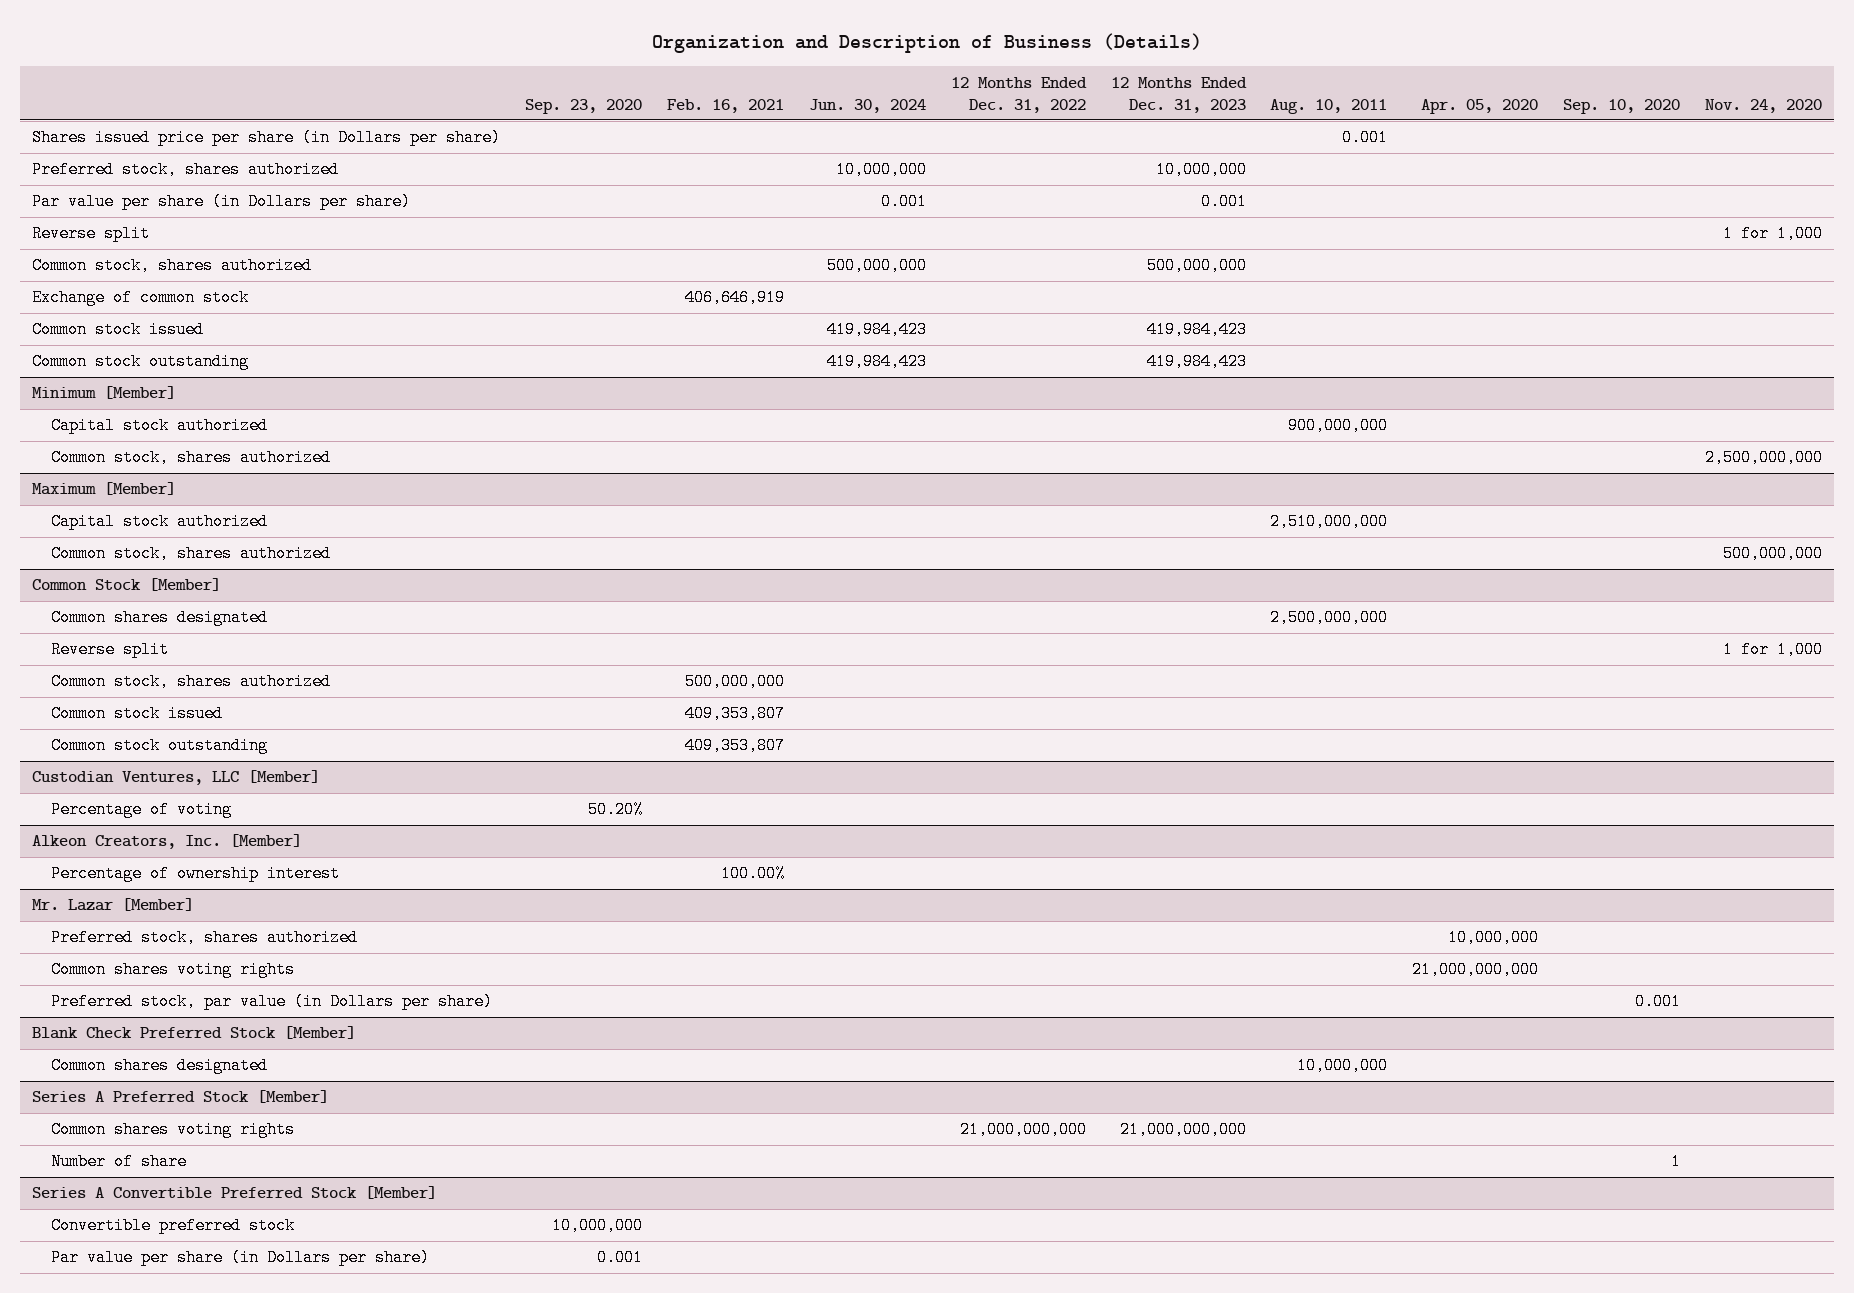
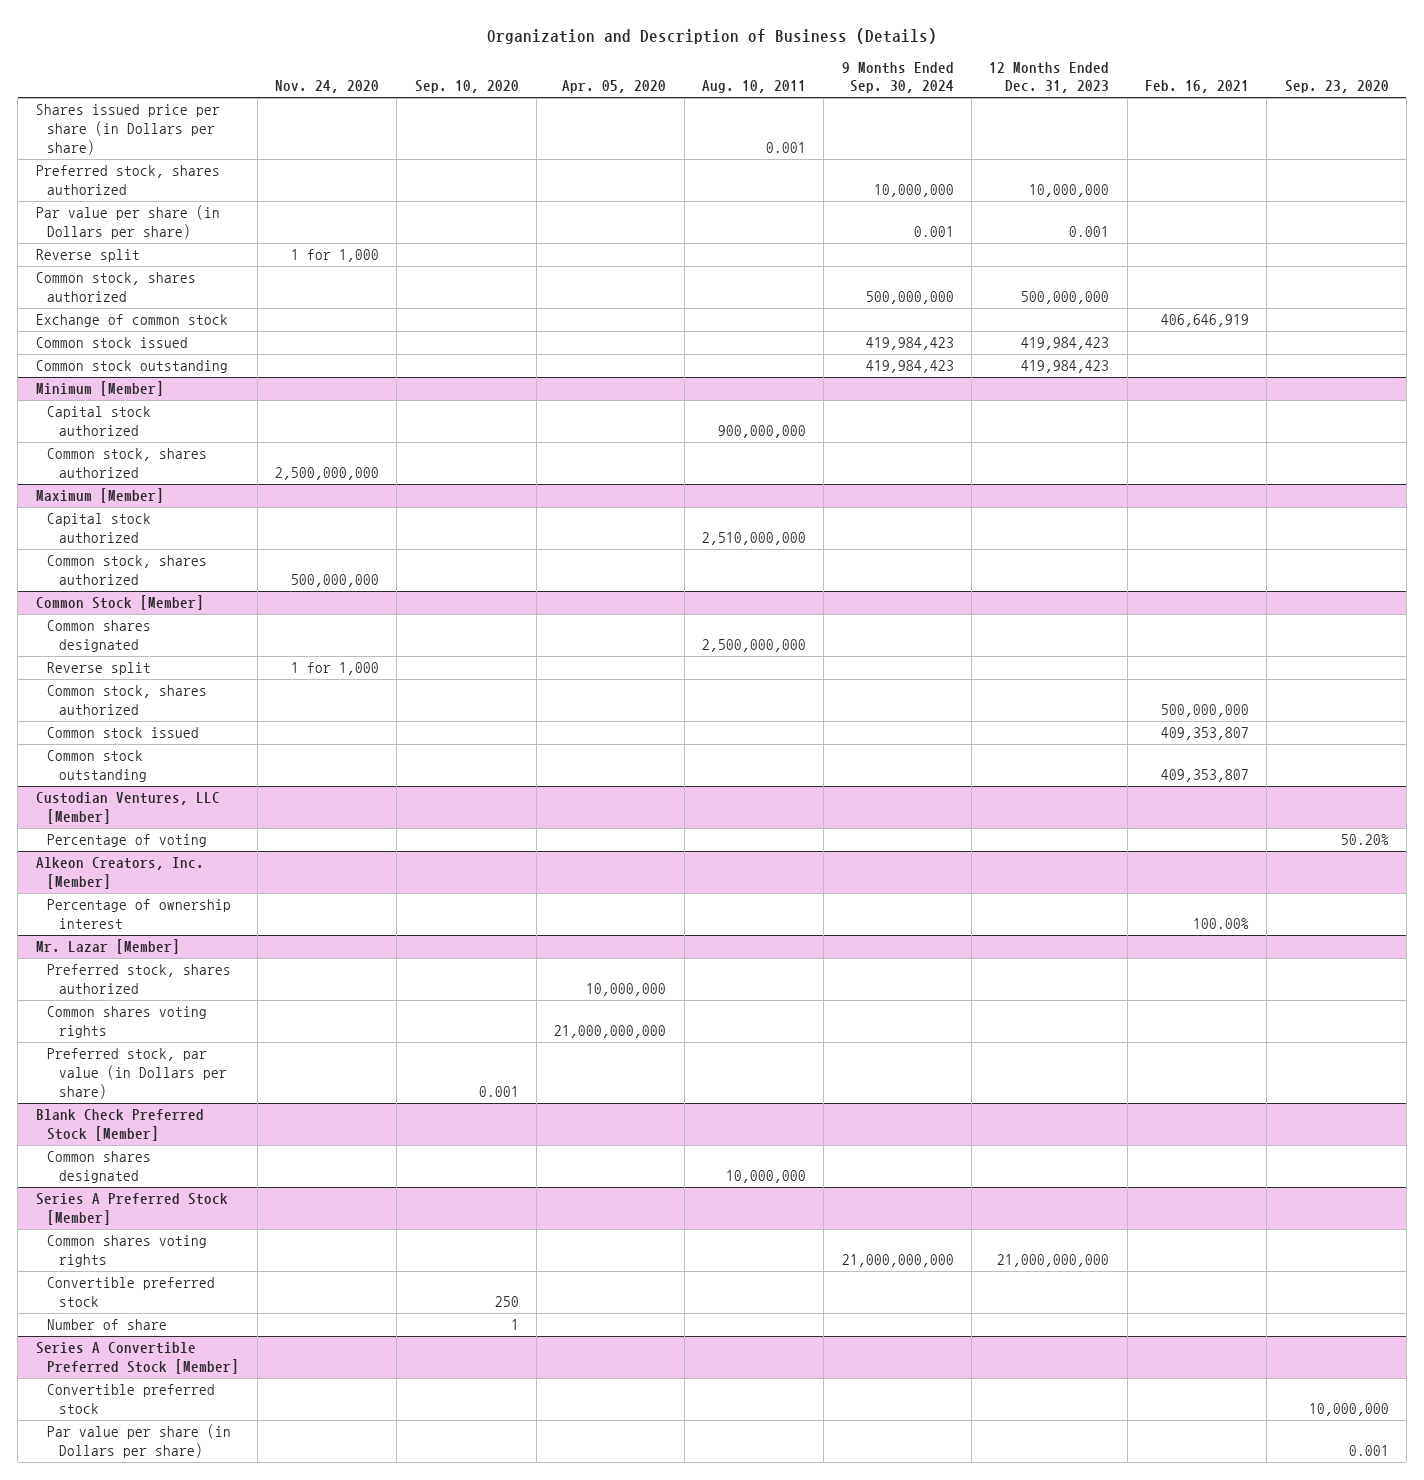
- | Sep. 23, 2020 | Feb. 16, 2021 | Jun. 30, 2024 | 12 Months Ended Dec. 31, 2022 | 12 Months Ended Dec. 31, 2023 | Aug. 10, 2011 | Apr. 05, 2020 | Sep. 10, 2020 | Nov. 24, 2020
+ | Nov. 24, 2020 | Sep. 10, 2020 | Apr. 05, 2020 | Aug. 10, 2011 | 9 Months Ended Sep. 30, 2024 | 12 Months Ended Dec. 31, 2023 | Feb. 16, 2021 | Sep. 23, 2020
@ Series A Preferred Stock [Member]
+ Convertible preferred stock | | 250 | | | | | |

